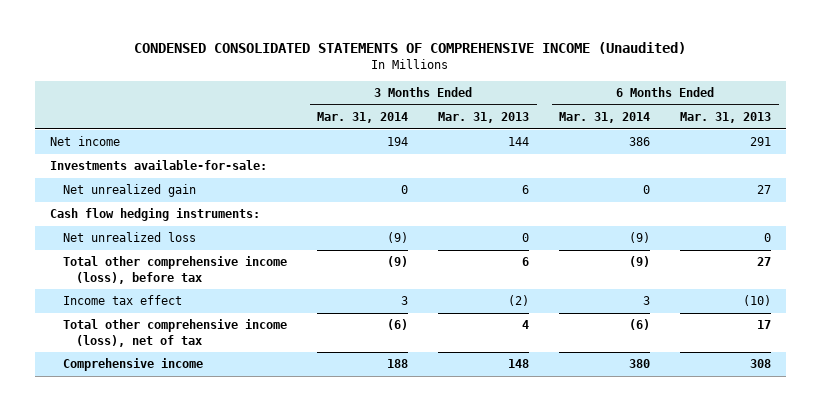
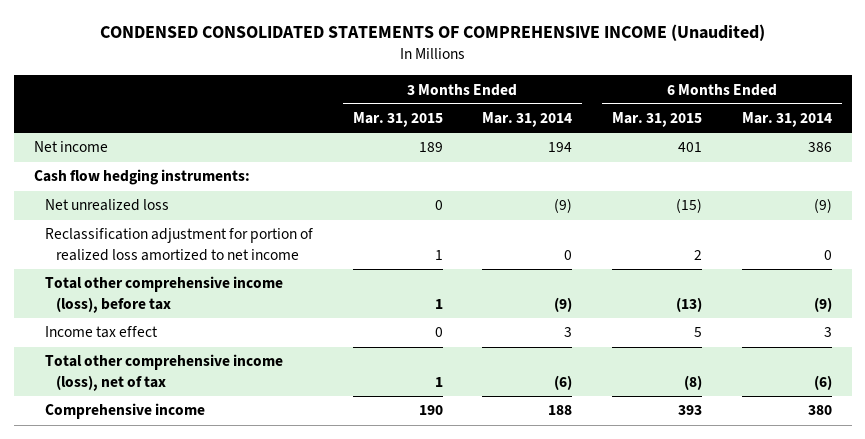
- | 3 Months Ended Mar. 31, 2014 | 3 Months Ended Mar. 31, 2013 | 6 Months Ended Mar. 31, 2014 | 6 Months Ended Mar. 31, 2013
+ | 3 Months Ended Mar. 31, 2015 | 3 Months Ended Mar. 31, 2014 | 6 Months Ended Mar. 31, 2015 | 6 Months Ended Mar. 31, 2014
- Investments available-for-sale:
- Net unrealized gain | 0 | 6 | 0 | 27
+ Reclassification adjustment for portion of realized loss amortized to net income | 1 | 0 | 2 | 0

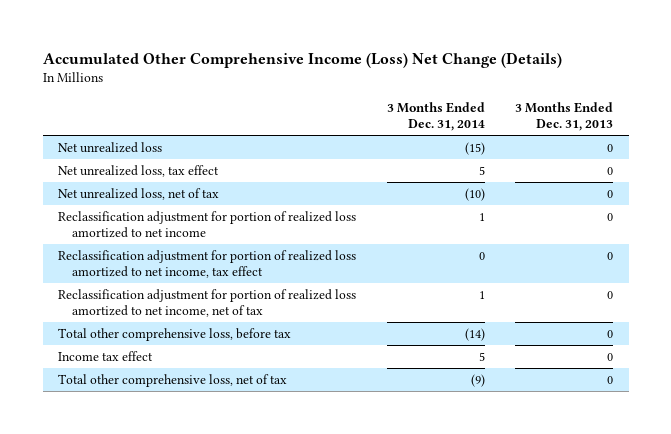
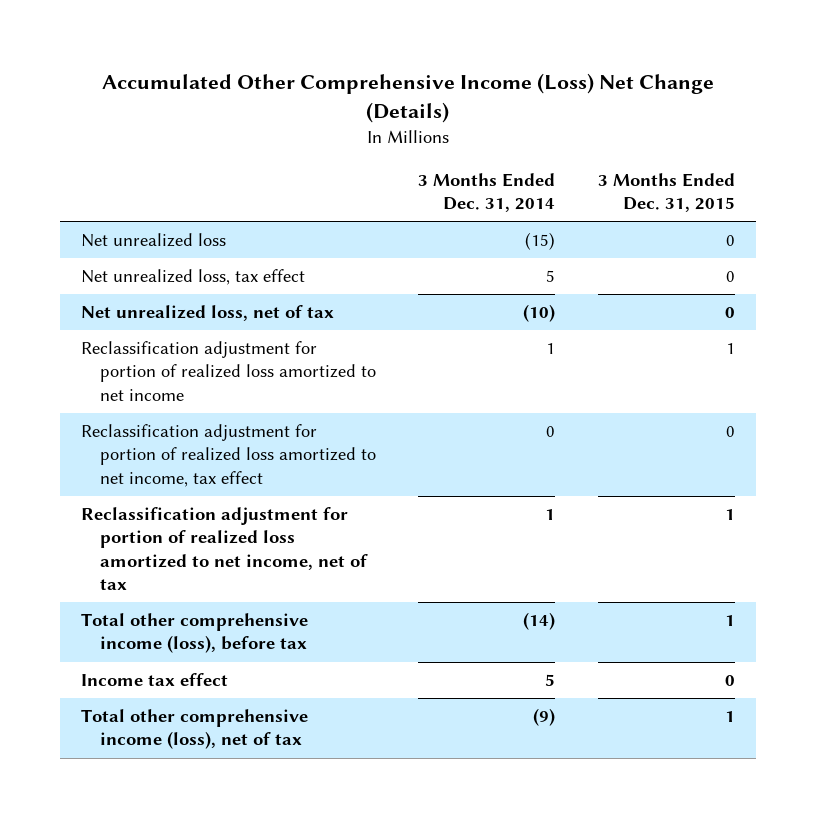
- | 3 Months Ended Dec. 31, 2014 | 3 Months Ended Dec. 31, 2013
+ | 3 Months Ended Dec. 31, 2014 | 3 Months Ended Dec. 31, 2015
- Total other comprehensive loss, before tax | (14) | 0
+ Total other comprehensive income (loss), before tax | (14) | 1
- Total other comprehensive loss, net of tax | (9) | 0
+ Total other comprehensive income (loss), net of tax | (9) | 1

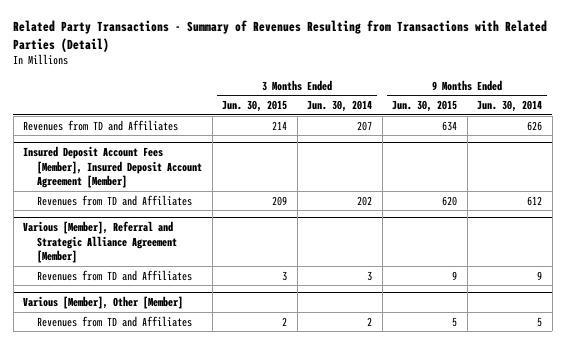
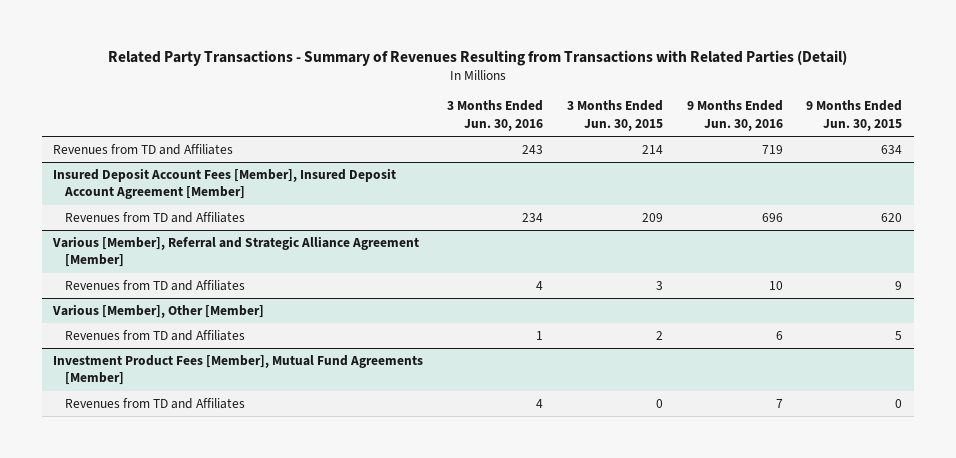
- | 3 Months Ended Jun. 30, 2015 | 3 Months Ended Jun. 30, 2014 | 9 Months Ended Jun. 30, 2015 | 9 Months Ended Jun. 30, 2014
+ | 3 Months Ended Jun. 30, 2016 | 3 Months Ended Jun. 30, 2015 | 9 Months Ended Jun. 30, 2016 | 9 Months Ended Jun. 30, 2015
+ Investment Product Fees [Member], Mutual Fund Agreements [Member]
+ Revenues from TD and Affiliates | 4 | 0 | 7 | 0

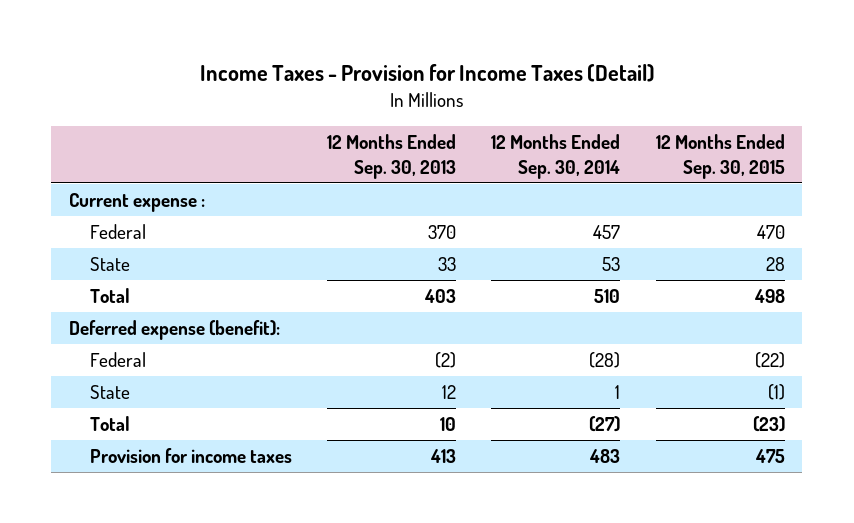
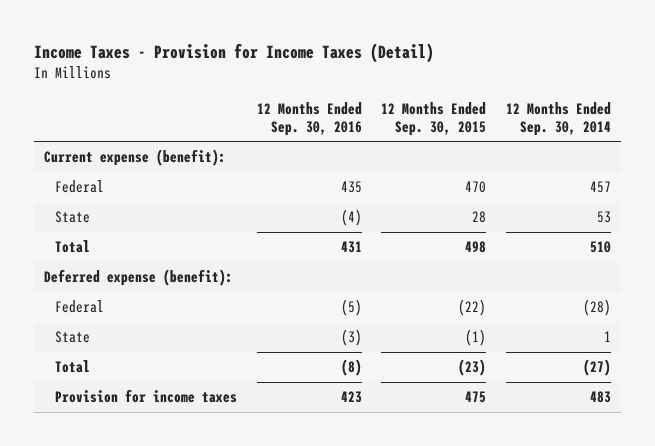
- | 12 Months Ended Sep. 30, 2013 | 12 Months Ended Sep. 30, 2014 | 12 Months Ended Sep. 30, 2015
+ | 12 Months Ended Sep. 30, 2016 | 12 Months Ended Sep. 30, 2015 | 12 Months Ended Sep. 30, 2014
- Current expense :
+ Current expense (benefit):

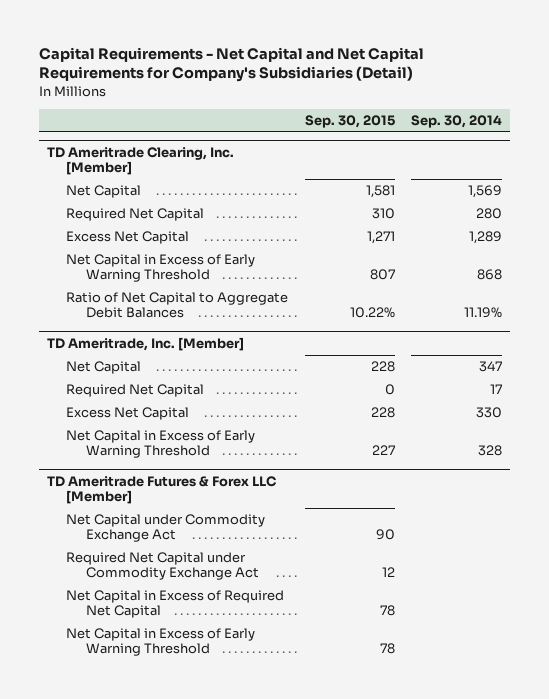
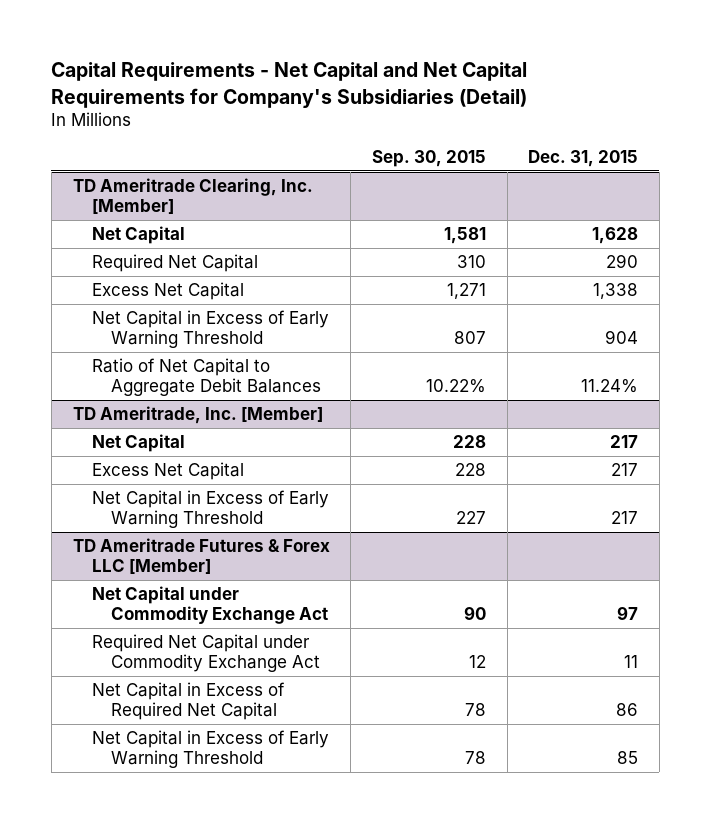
- | Sep. 30, 2015 | Sep. 30, 2014
+ | Sep. 30, 2015 | Dec. 31, 2015
@ TD Ameritrade, Inc. [Member]
- Required Net Capital | 0 | 17

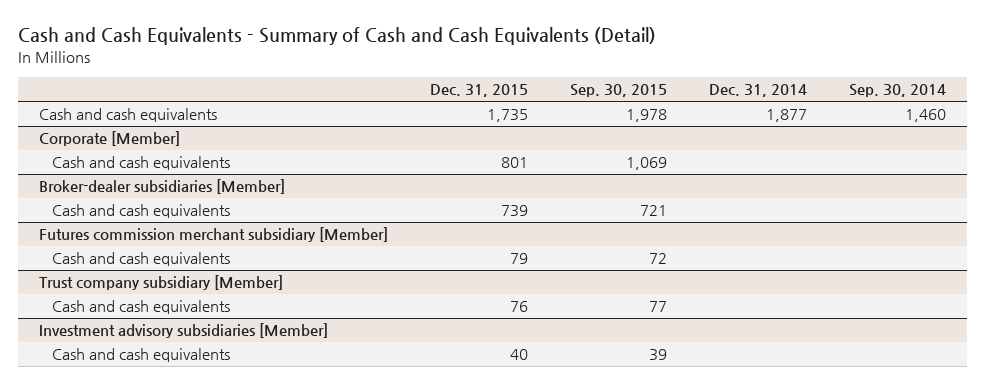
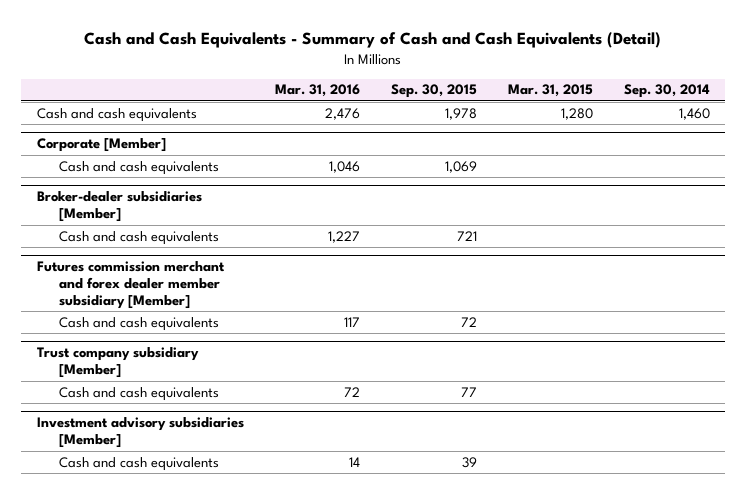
- | Dec. 31, 2015 | Sep. 30, 2015 | Dec. 31, 2014 | Sep. 30, 2014
+ | Mar. 31, 2016 | Sep. 30, 2015 | Mar. 31, 2015 | Sep. 30, 2014
- Futures commission merchant subsidiary [Member]
+ Futures commission merchant and forex dealer member subsidiary [Member]

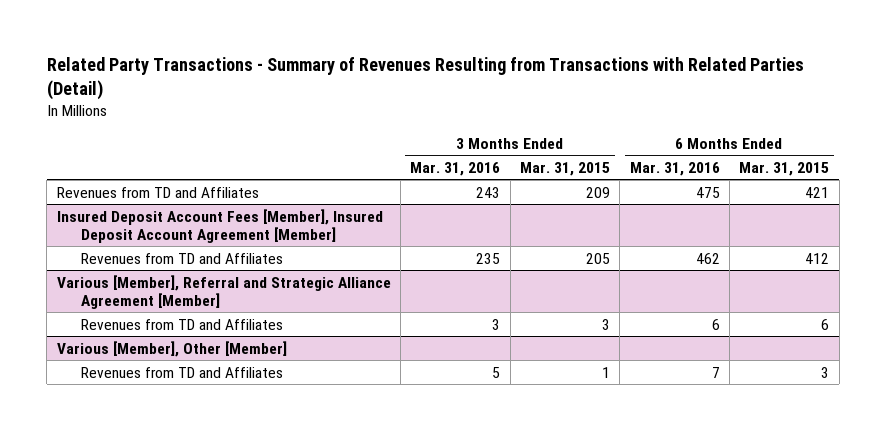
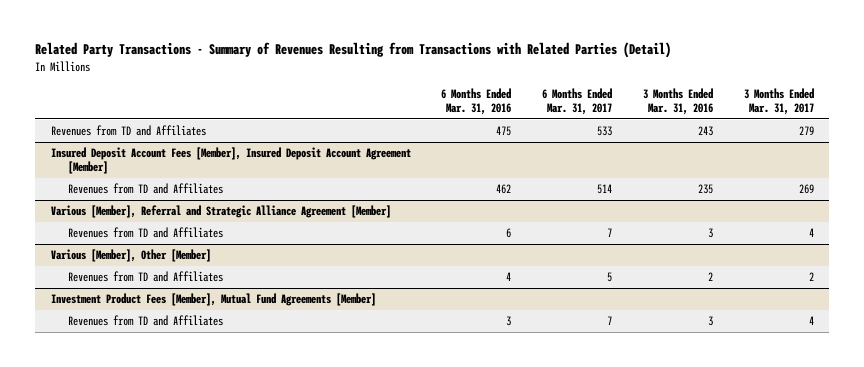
- | 3 Months Ended Mar. 31, 2016 | 3 Months Ended Mar. 31, 2015 | 6 Months Ended Mar. 31, 2016 | 6 Months Ended Mar. 31, 2015
+ | 6 Months Ended Mar. 31, 2016 | 6 Months Ended Mar. 31, 2017 | 3 Months Ended Mar. 31, 2016 | 3 Months Ended Mar. 31, 2017
@ Various [Member], Other [Member]
- Revenues from TD and Affiliates | 5 | 1 | 7 | 3
+ Revenues from TD and Affiliates | 4 | 5 | 2 | 2
+ Investment Product Fees [Member], Mutual Fund Agreements [Member]
+ Revenues from TD and Affiliates | 3 | 7 | 3 | 4

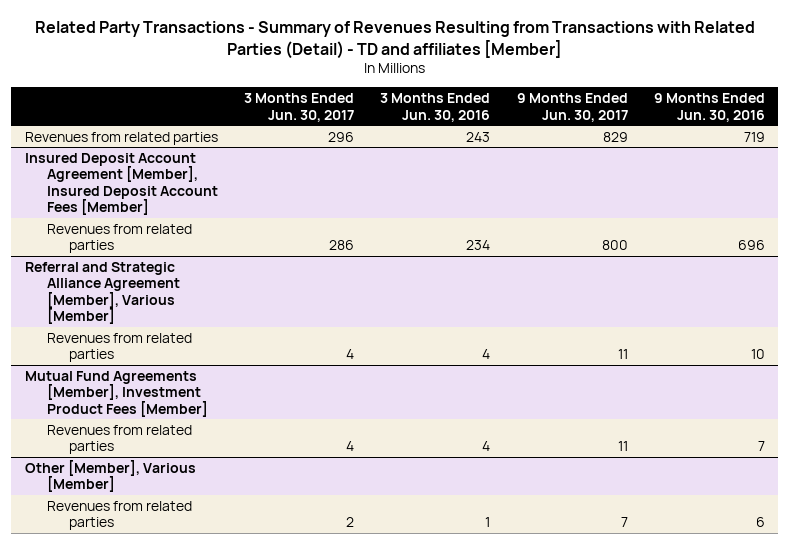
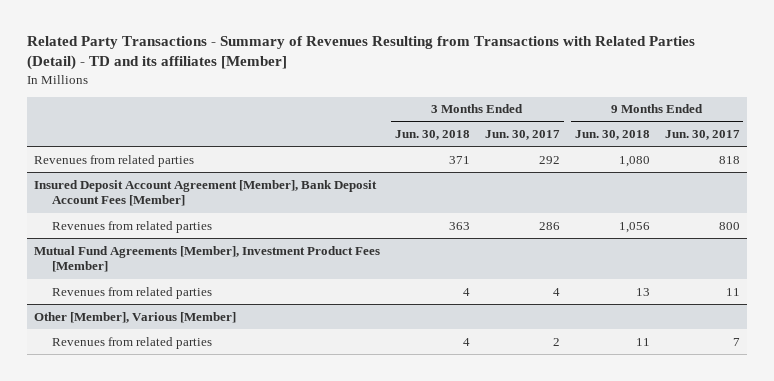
- Related Party Transactions - Summary of Revenues Resulting from Transactions with Related Parties (Detail) - TD and affiliates [Member]
+ Related Party Transactions - Summary of Revenues Resulting from Transactions with Related Parties (Detail) - TD and its affiliates [Member]
- | 3 Months Ended Jun. 30, 2017 | 3 Months Ended Jun. 30, 2016 | 9 Months Ended Jun. 30, 2017 | 9 Months Ended Jun. 30, 2016
+ | 3 Months Ended Jun. 30, 2018 | 3 Months Ended Jun. 30, 2017 | 9 Months Ended Jun. 30, 2018 | 9 Months Ended Jun. 30, 2017
- Revenues from related parties | 296 | 243 | 829 | 719
- Insured Deposit Account Agreement [Member], Insured Deposit Account Fees [Member]
+ Revenues from related parties | 371 | 292 | 1,080 | 818
+ Insured Deposit Account Agreement [Member], Bank Deposit Account Fees [Member]
- Referral and Strategic Alliance Agreement [Member], Various [Member]
- Revenues from related parties | 4 | 4 | 11 | 10

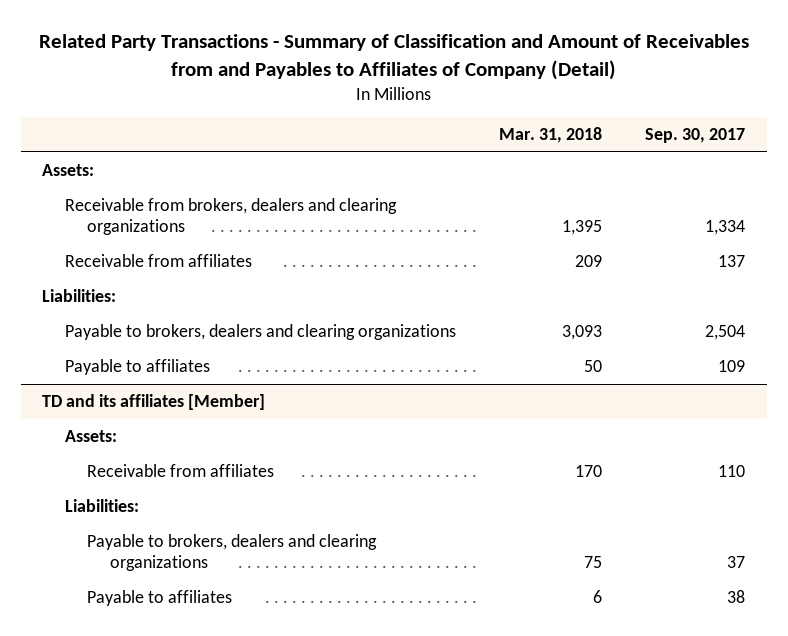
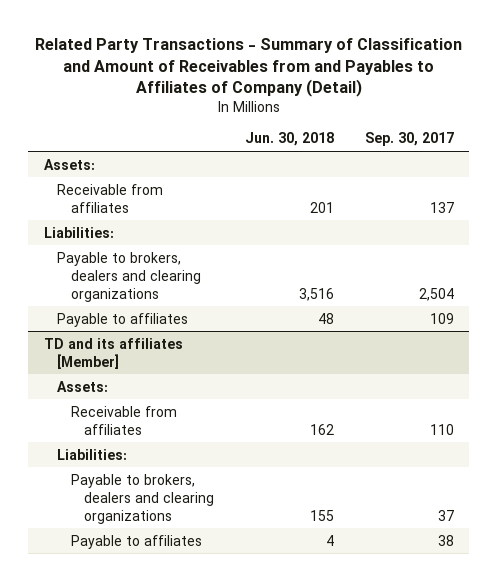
- | Mar. 31, 2018 | Sep. 30, 2017
+ | Jun. 30, 2018 | Sep. 30, 2017
- Receivable from brokers, dealers and clearing organizations | 1,395 | 1,334

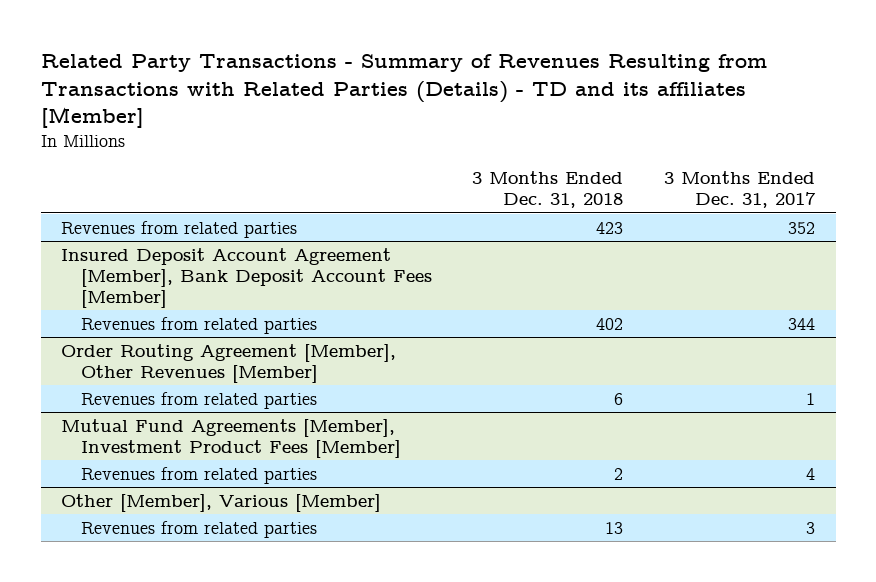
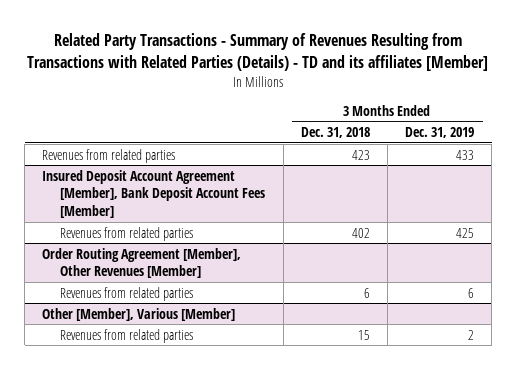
- | 3 Months Ended Dec. 31, 2018 | 3 Months Ended Dec. 31, 2017
+ | 3 Months Ended Dec. 31, 2018 | 3 Months Ended Dec. 31, 2019
- Mutual Fund Agreements [Member], Investment Product Fees [Member]
- Revenues from related parties | 2 | 4
@ Other [Member], Various [Member]
- Revenues from related parties | 13 | 3
+ Revenues from related parties | 15 | 2

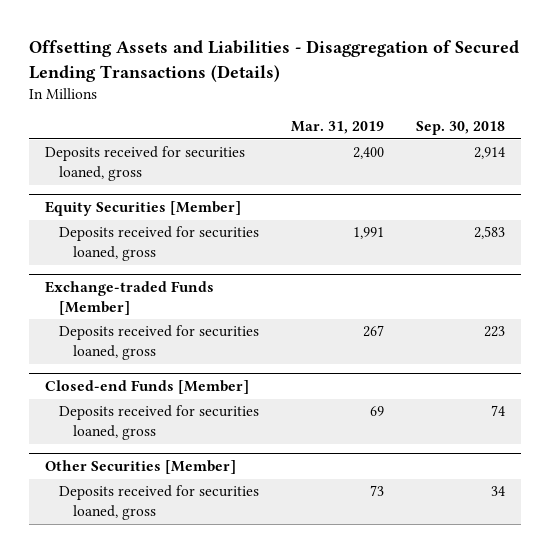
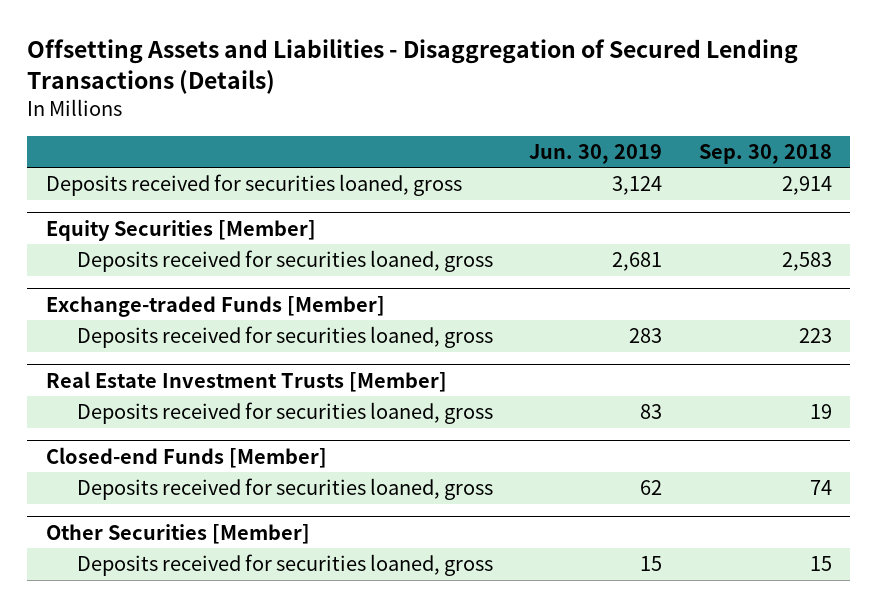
- | Mar. 31, 2019 | Sep. 30, 2018
+ | Jun. 30, 2019 | Sep. 30, 2018
+ Real Estate Investment Trusts [Member]
+ Deposits received for securities loaned, gross | 83 | 19
@ Other Securities [Member]
- Deposits received for securities loaned, gross | 73 | 34
+ Deposits received for securities loaned, gross | 15 | 15

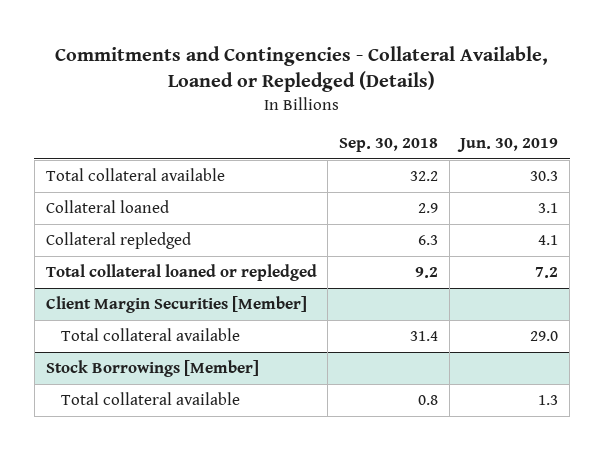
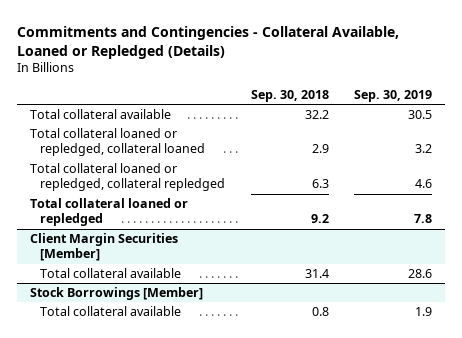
- | Sep. 30, 2018 | Jun. 30, 2019
+ | Sep. 30, 2018 | Sep. 30, 2019
- Collateral loaned | 2.9 | 3.1
- Collateral repledged | 6.3 | 4.1
+ Total collateral loaned or repledged, collateral loaned | 2.9 | 3.2
+ Total collateral loaned or repledged, collateral repledged | 6.3 | 4.6

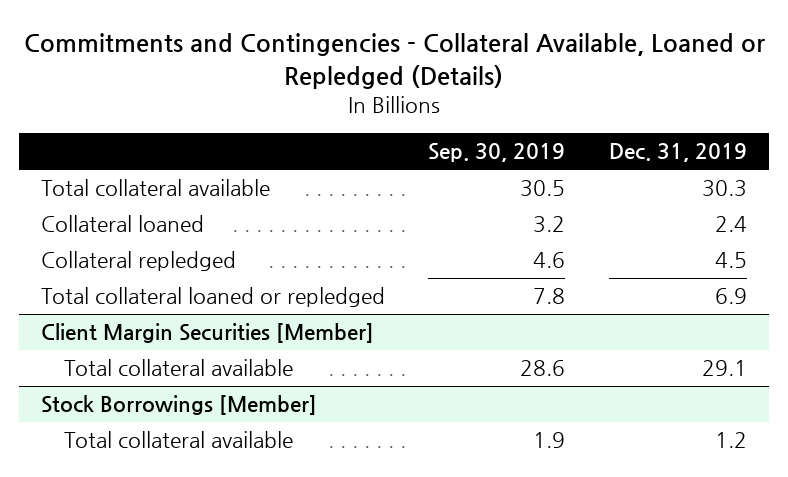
- | Sep. 30, 2018 | Sep. 30, 2019
+ | Sep. 30, 2019 | Dec. 31, 2019
- Total collateral loaned or repledged, collateral loaned | 2.9 | 3.2
- Total collateral loaned or repledged, collateral repledged | 6.3 | 4.6
+ Collateral loaned | 3.2 | 2.4
+ Collateral repledged | 4.6 | 4.5

